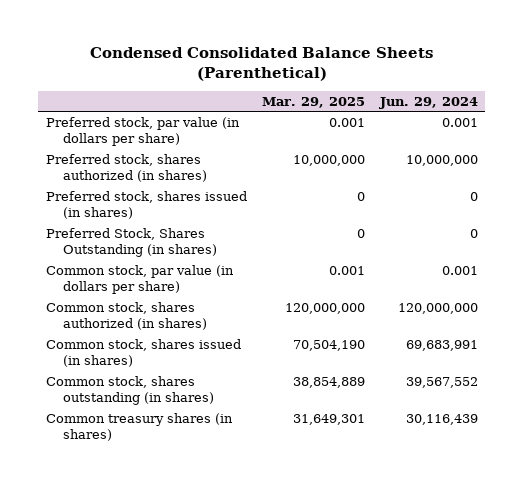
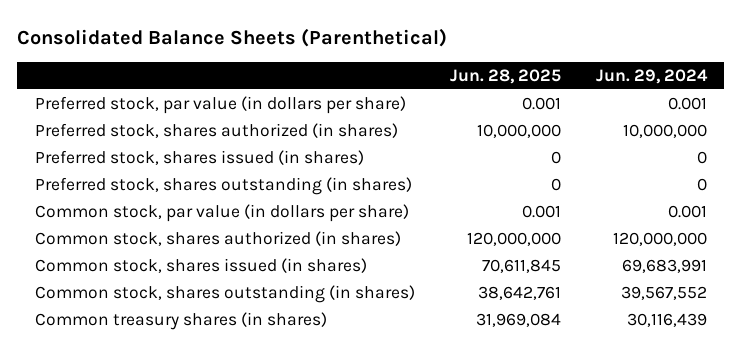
- Condensed Consolidated Balance Sheets (Parenthetical)
+ Consolidated Balance Sheets (Parenthetical)
- | Mar. 29, 2025 | Jun. 29, 2024
+ | Jun. 28, 2025 | Jun. 29, 2024
- Preferred Stock, Shares Outstanding (in shares) | 0 | 0
+ Preferred stock, shares outstanding (in shares) | 0 | 0

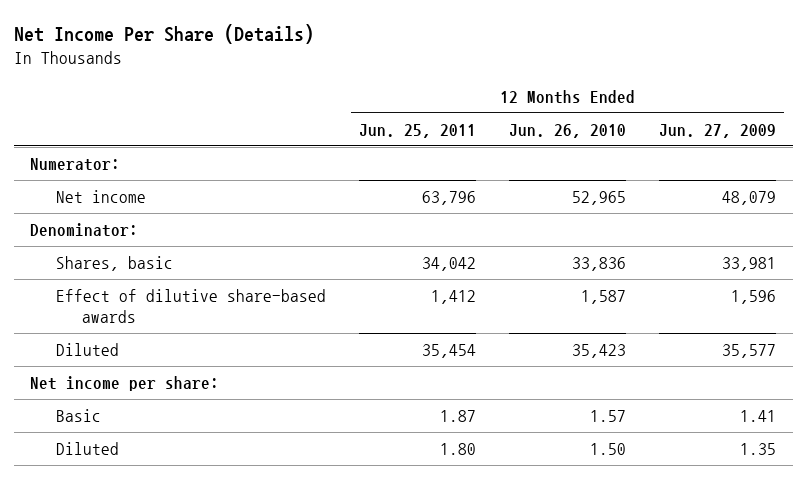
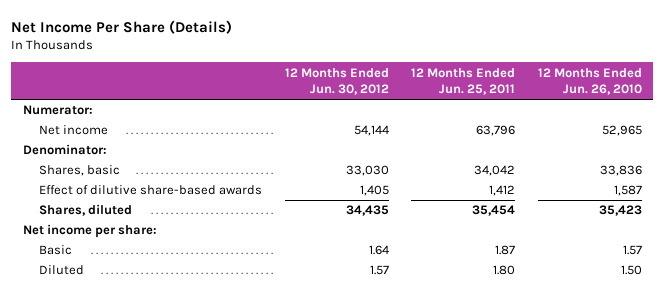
- | 12 Months Ended Jun. 25, 2011 | 12 Months Ended Jun. 26, 2010 | 12 Months Ended Jun. 27, 2009
+ | 12 Months Ended Jun. 30, 2012 | 12 Months Ended Jun. 25, 2011 | 12 Months Ended Jun. 26, 2010
- Diluted | 35,454 | 35,423 | 35,577
+ Shares, diluted | 34,435 | 35,454 | 35,423

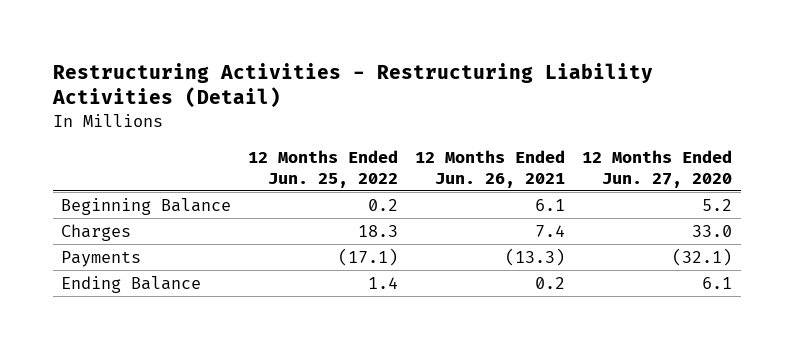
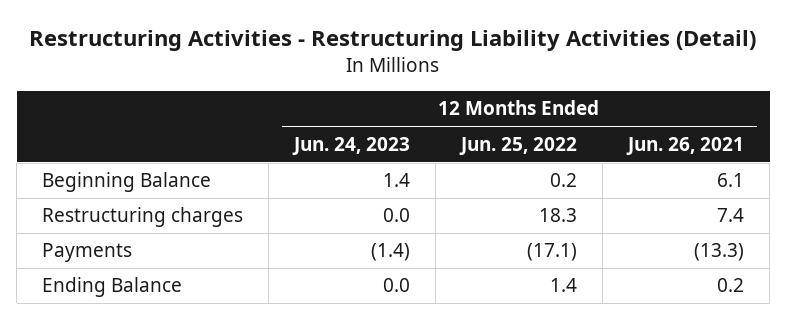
- | 12 Months Ended Jun. 25, 2022 | 12 Months Ended Jun. 26, 2021 | 12 Months Ended Jun. 27, 2020
+ | 12 Months Ended Jun. 24, 2023 | 12 Months Ended Jun. 25, 2022 | 12 Months Ended Jun. 26, 2021
- Charges | 18.3 | 7.4 | 33.0
+ Restructuring charges | 0.0 | 18.3 | 7.4

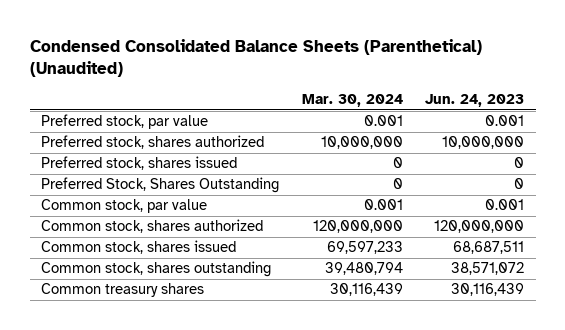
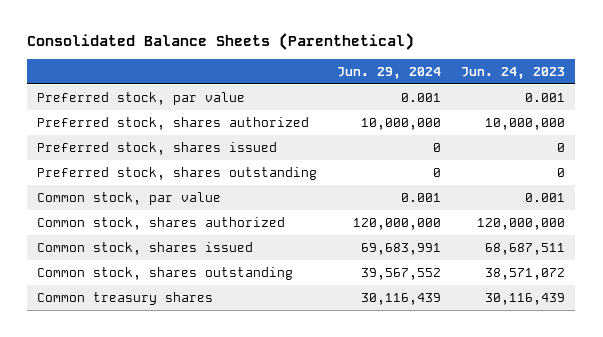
- Condensed Consolidated Balance Sheets (Parenthetical) (Unaudited)
+ Consolidated Balance Sheets (Parenthetical)
- | Mar. 30, 2024 | Jun. 24, 2023
+ | Jun. 29, 2024 | Jun. 24, 2023
- Preferred Stock, Shares Outstanding | 0 | 0
+ Preferred stock, shares outstanding | 0 | 0

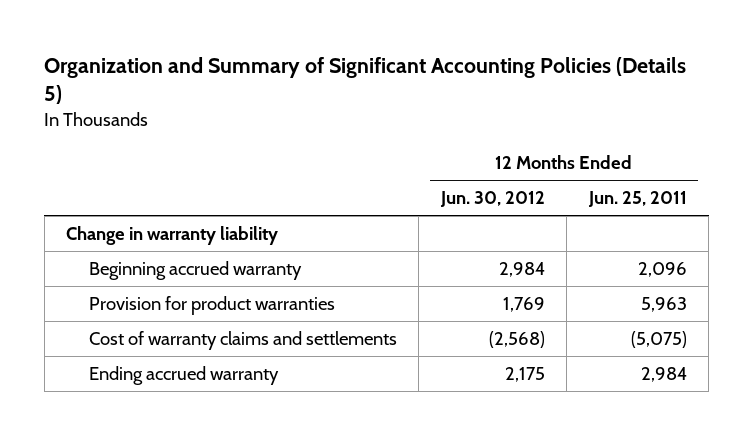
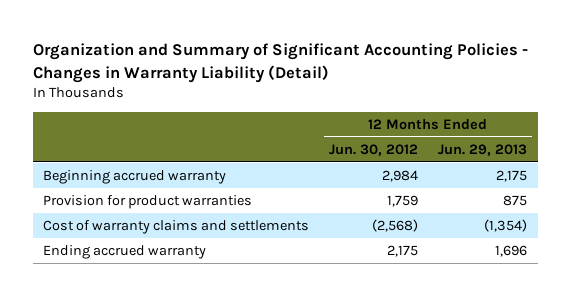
- Organization and Summary of Significant Accounting Policies (Details 5)
+ Organization and Summary of Significant Accounting Policies - Changes in Warranty Liability (Detail)
- | 12 Months Ended Jun. 30, 2012 | 12 Months Ended Jun. 25, 2011
+ | 12 Months Ended Jun. 30, 2012 | 12 Months Ended Jun. 29, 2013
- Change in warranty liability
- Provision for product warranties | 1,769 | 5,963
+ Provision for product warranties | 1,759 | 875

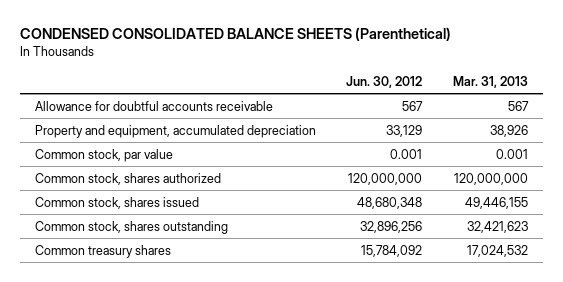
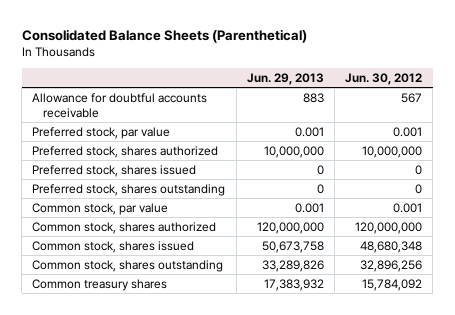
- CONDENSED CONSOLIDATED BALANCE SHEETS (Parenthetical)
+ Consolidated Balance Sheets (Parenthetical)
- | Jun. 30, 2012 | Mar. 31, 2013
+ | Jun. 29, 2013 | Jun. 30, 2012
- Property and equipment, accumulated depreciation | 33,129 | 38,926
+ Preferred stock, par value | 0.001 | 0.001
+ Preferred stock, shares authorized | 10,000,000 | 10,000,000
+ Preferred stock, shares issued | 0 | 0
+ Preferred stock, shares outstanding | 0 | 0

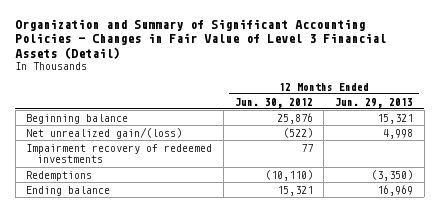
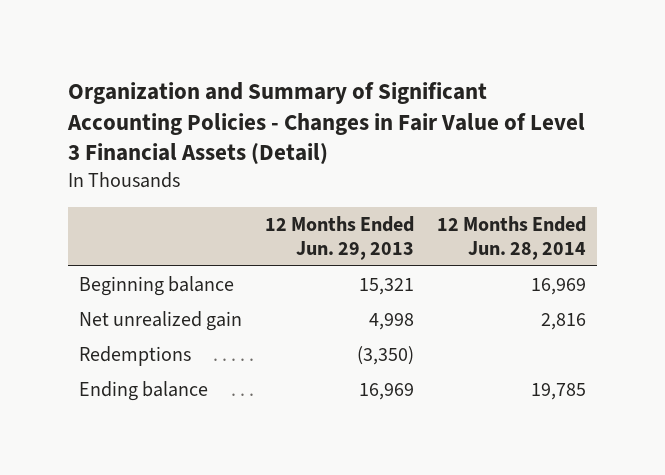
- | 12 Months Ended Jun. 30, 2012 | 12 Months Ended Jun. 29, 2013
+ | 12 Months Ended Jun. 29, 2013 | 12 Months Ended Jun. 28, 2014
- Net unrealized gain/(loss) | (522) | 4,998
- Impairment recovery of redeemed investments | 77 |
+ Net unrealized gain | 4,998 | 2,816

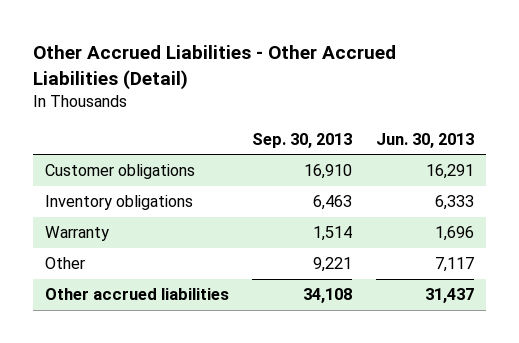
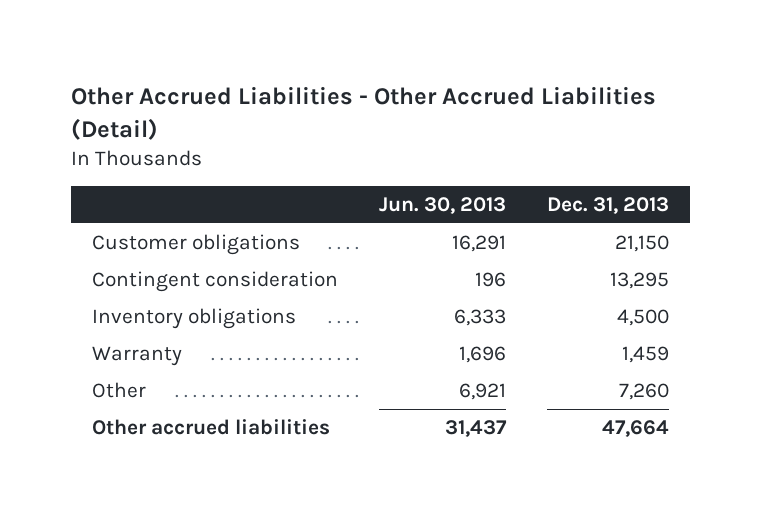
- | Sep. 30, 2013 | Jun. 30, 2013
+ | Jun. 30, 2013 | Dec. 31, 2013
+ Contingent consideration | 196 | 13,295
- Other | 9,221 | 7,117
+ Other | 6,921 | 7,260

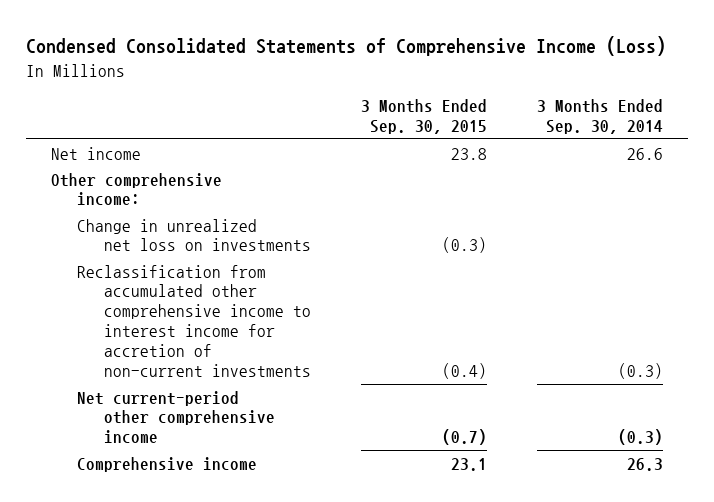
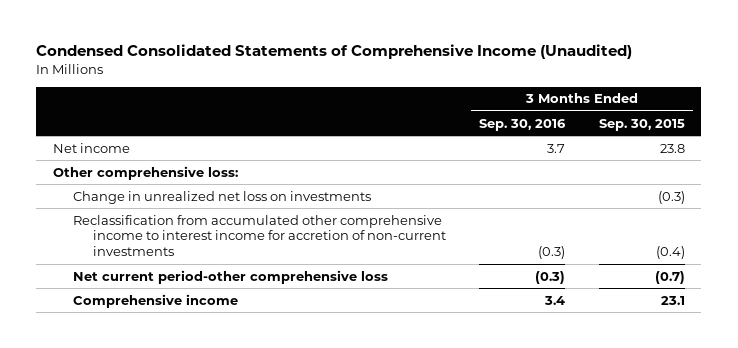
- Condensed Consolidated Statements of Comprehensive Income (Loss)
+ Condensed Consolidated Statements of Comprehensive Income (Unaudited)
- | 3 Months Ended Sep. 30, 2015 | 3 Months Ended Sep. 30, 2014
+ | 3 Months Ended Sep. 30, 2016 | 3 Months Ended Sep. 30, 2015
- Other comprehensive income:
+ Other comprehensive loss:
- Net current-period other comprehensive income | (0.7) | (0.3)
+ Net current period-other comprehensive loss | (0.3) | (0.7)

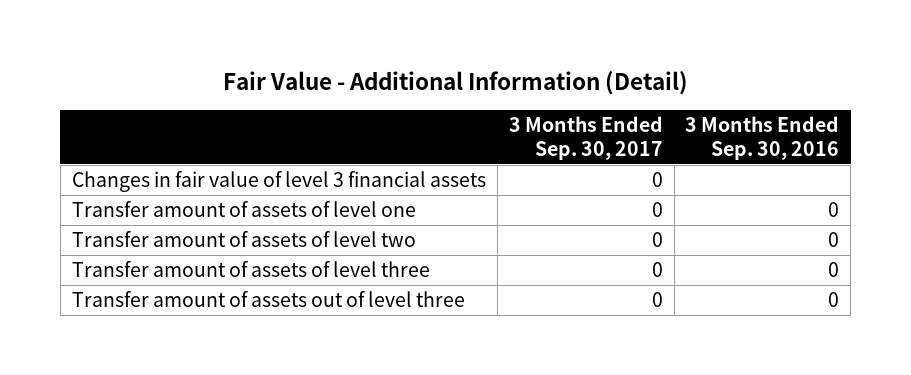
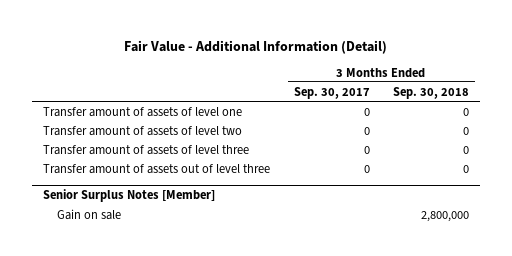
- | 3 Months Ended Sep. 30, 2017 | 3 Months Ended Sep. 30, 2016
+ | 3 Months Ended Sep. 30, 2017 | 3 Months Ended Sep. 30, 2018
- Changes in fair value of level 3 financial assets | 0 |
+ Senior Surplus Notes [Member]
+ Gain on sale | | 2,800,000

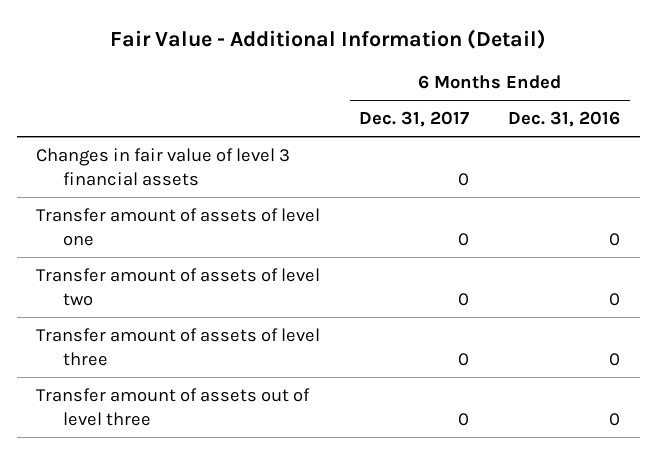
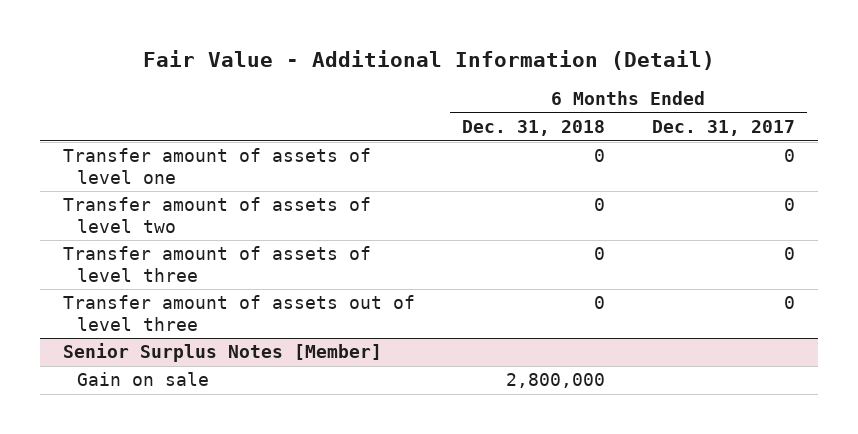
- | 6 Months Ended Dec. 31, 2017 | 6 Months Ended Dec. 31, 2016
+ | 6 Months Ended Dec. 31, 2018 | 6 Months Ended Dec. 31, 2017
- Changes in fair value of level 3 financial assets | 0 |
+ Senior Surplus Notes [Member]
+ Gain on sale | 2,800,000 |

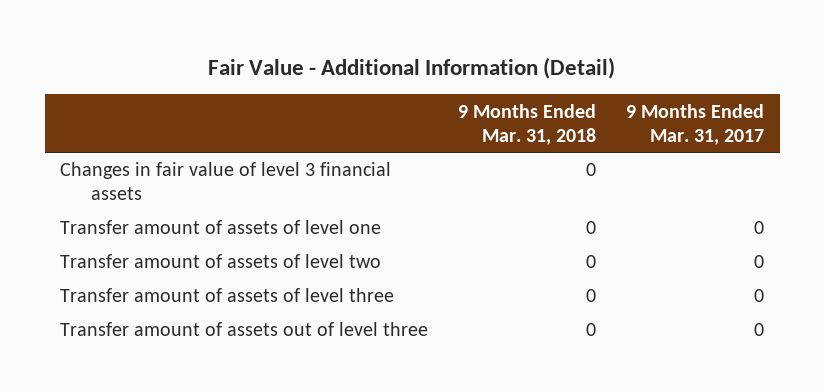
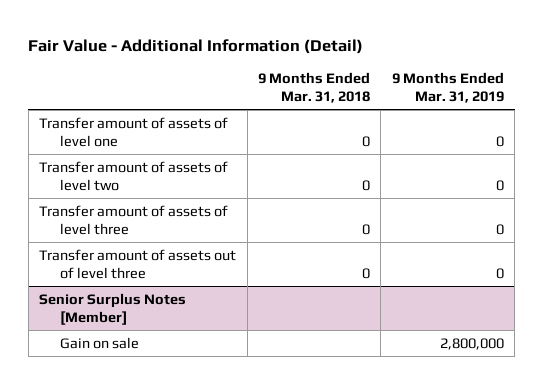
- | 9 Months Ended Mar. 31, 2018 | 9 Months Ended Mar. 31, 2017
+ | 9 Months Ended Mar. 31, 2018 | 9 Months Ended Mar. 31, 2019
- Changes in fair value of level 3 financial assets | 0 |
+ Senior Surplus Notes [Member]
+ Gain on sale | | 2,800,000

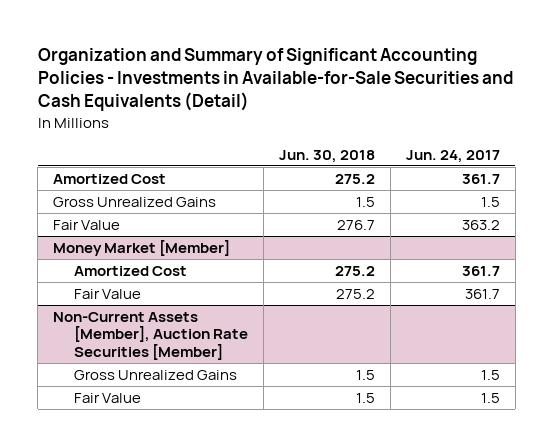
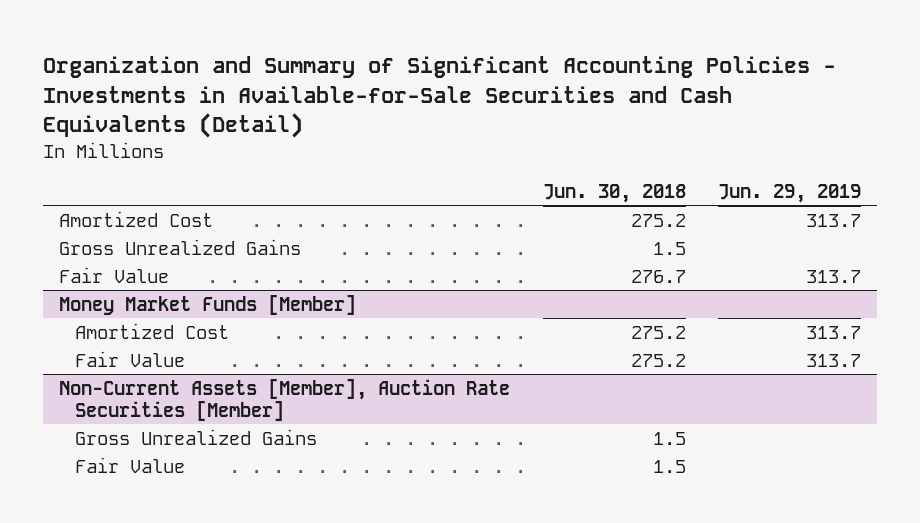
- | Jun. 30, 2018 | Jun. 24, 2017
+ | Jun. 30, 2018 | Jun. 29, 2019
- Money Market [Member]
+ Money Market Funds [Member]

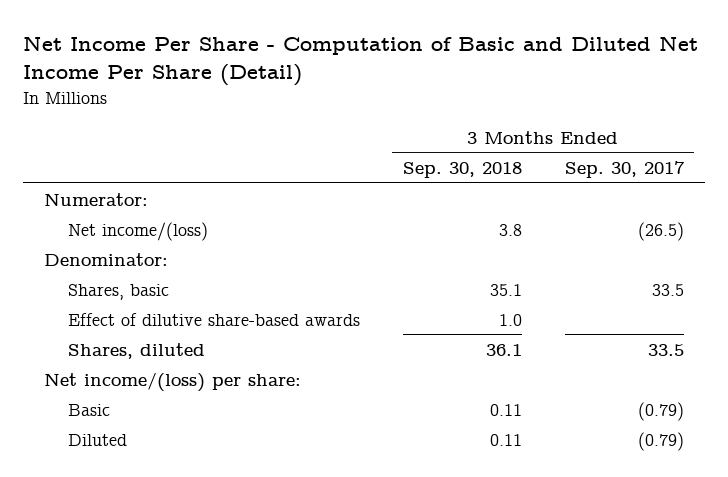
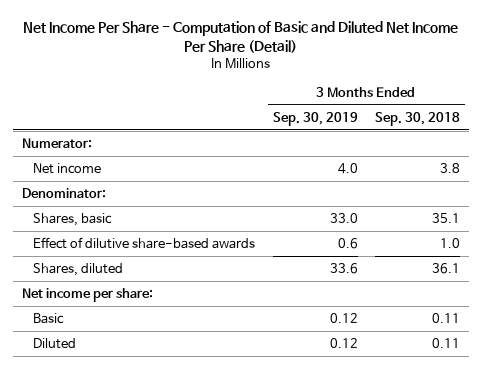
- | 3 Months Ended Sep. 30, 2018 | 3 Months Ended Sep. 30, 2017
+ | 3 Months Ended Sep. 30, 2019 | 3 Months Ended Sep. 30, 2018
- Net income/(loss) | 3.8 | (26.5)
+ Net income | 4.0 | 3.8
- Net income/(loss) per share:
+ Net income per share:

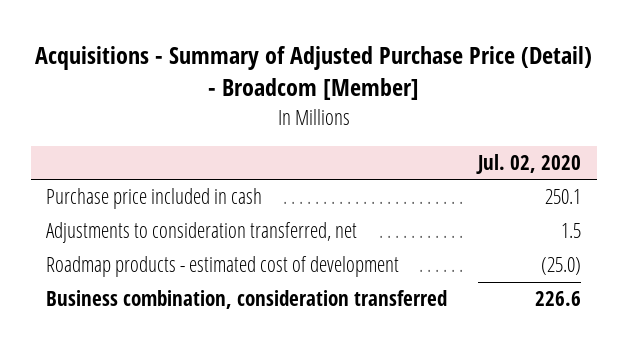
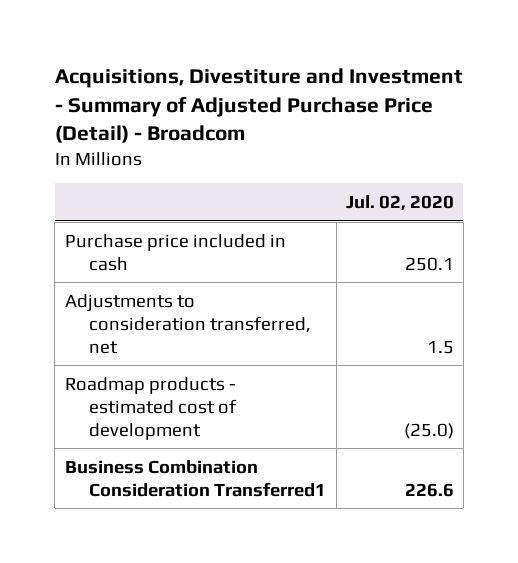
- Acquisitions - Summary of Adjusted Purchase Price (Detail) - Broadcom [Member]
+ Acquisitions, Divestiture and Investment - Summary of Adjusted Purchase Price (Detail) - Broadcom
- Business combination, consideration transferred | 226.6
+ Business Combination Consideration Transferred1 | 226.6

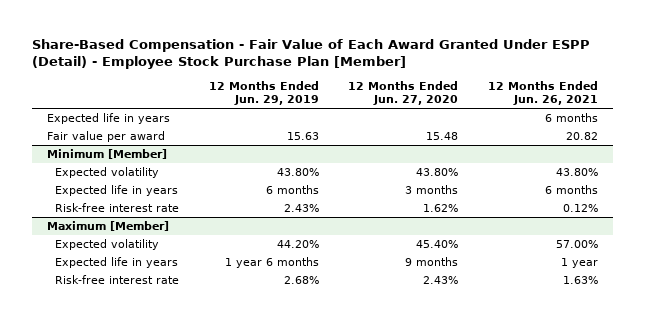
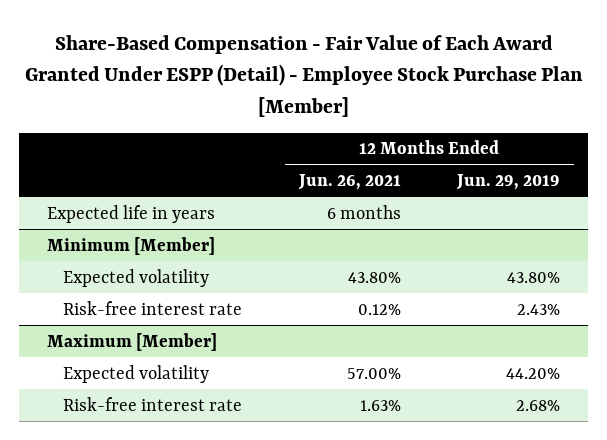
- | 12 Months Ended Jun. 29, 2019 | 12 Months Ended Jun. 27, 2020 | 12 Months Ended Jun. 26, 2021
+ | 12 Months Ended Jun. 26, 2021 | 12 Months Ended Jun. 29, 2019
- Fair value per award | 15.63 | 15.48 | 20.82
@ Minimum [Member]
- Expected life in years | 6 months | 3 months | 6 months
@ Maximum [Member]
- Expected life in years | 1 year 6 months | 9 months | 1 year

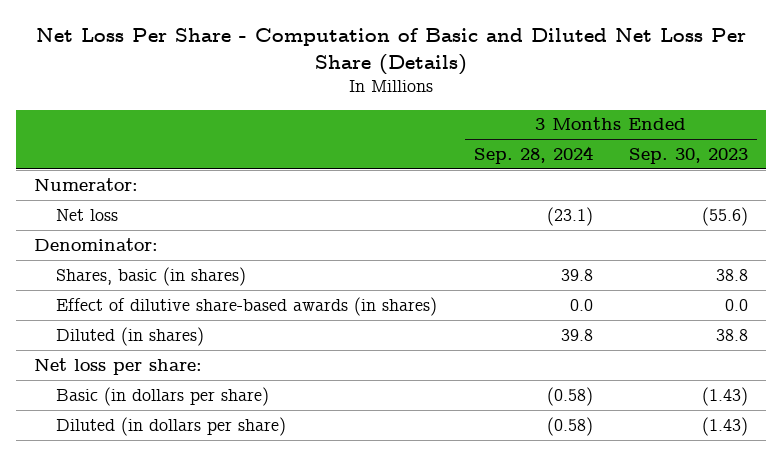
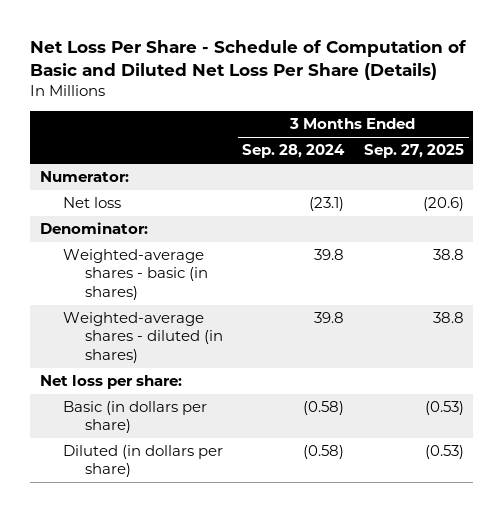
- Net Loss Per Share - Computation of Basic and Diluted Net Loss Per Share (Details)
+ Net Loss Per Share - Schedule of Computation of Basic and Diluted Net Loss Per Share (Details)
- | 3 Months Ended Sep. 28, 2024 | 3 Months Ended Sep. 30, 2023
+ | 3 Months Ended Sep. 28, 2024 | 3 Months Ended Sep. 27, 2025
- Shares, basic (in shares) | 39.8 | 38.8
- Effect of dilutive share-based awards (in shares) | 0.0 | 0.0
- Diluted (in shares) | 39.8 | 38.8
+ Weighted-average shares - basic (in shares) | 39.8 | 38.8
+ Weighted-average shares - diluted (in shares) | 39.8 | 38.8

